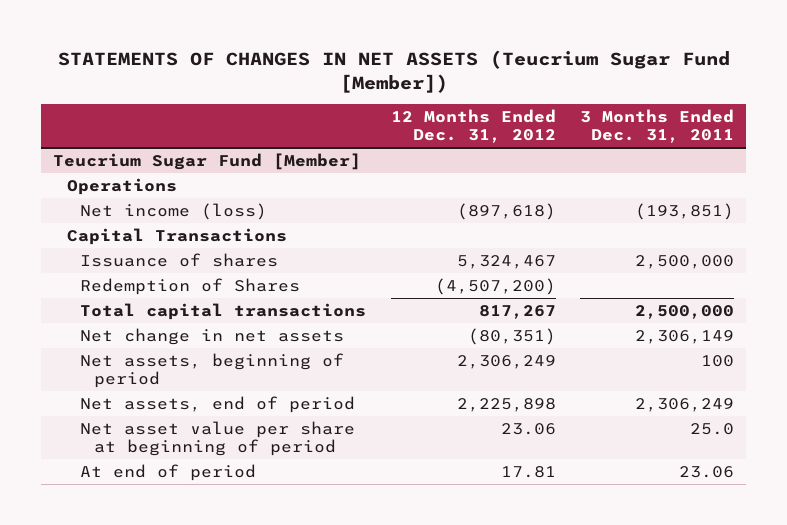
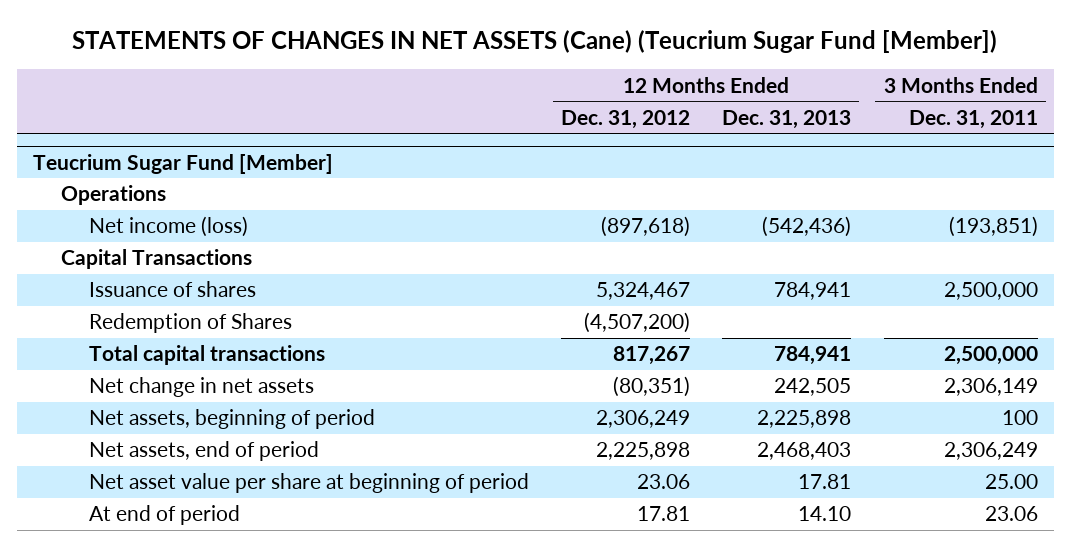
- STATEMENTS OF CHANGES IN NET ASSETS (Teucrium Sugar Fund [Member])
+ STATEMENTS OF CHANGES IN NET ASSETS (Cane) (Teucrium Sugar Fund [Member])
- | 12 Months Ended Dec. 31, 2012 | 3 Months Ended Dec. 31, 2011
+ | 12 Months Ended Dec. 31, 2012 | 12 Months Ended Dec. 31, 2013 | 3 Months Ended Dec. 31, 2011
@ Teucrium Sugar Fund [Member]
- Net asset value per share at beginning of period | 23.06 | 25.0
+ Net asset value per share at beginning of period | 23.06 | 17.81 | 25.00

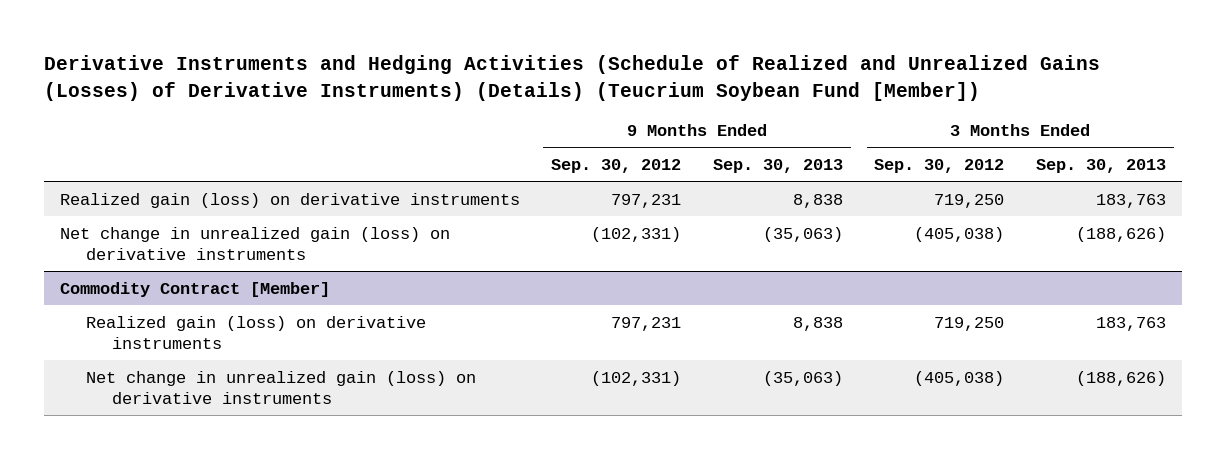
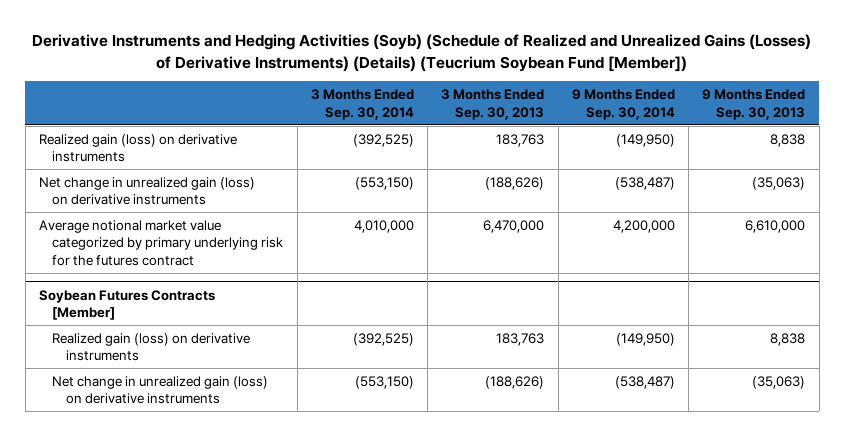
- Derivative Instruments and Hedging Activities (Schedule of Realized and Unrealized Gains (Losses) of Derivative Instruments) (Details) (Teucrium Soybean Fund [Member])
+ Derivative Instruments and Hedging Activities (Soyb) (Schedule of Realized and Unrealized Gains (Losses) of Derivative Instruments) (Details) (Teucrium Soybean Fund [Member])
- | 9 Months Ended Sep. 30, 2012 | 9 Months Ended Sep. 30, 2013 | 3 Months Ended Sep. 30, 2012 | 3 Months Ended Sep. 30, 2013
+ | 3 Months Ended Sep. 30, 2014 | 3 Months Ended Sep. 30, 2013 | 9 Months Ended Sep. 30, 2014 | 9 Months Ended Sep. 30, 2013
- Commodity Contract [Member]
+ Average notional market value categorized by primary underlying risk for the futures contract | 4,010,000 | 6,470,000 | 4,200,000 | 6,610,000
+ Soybean Futures Contracts [Member]

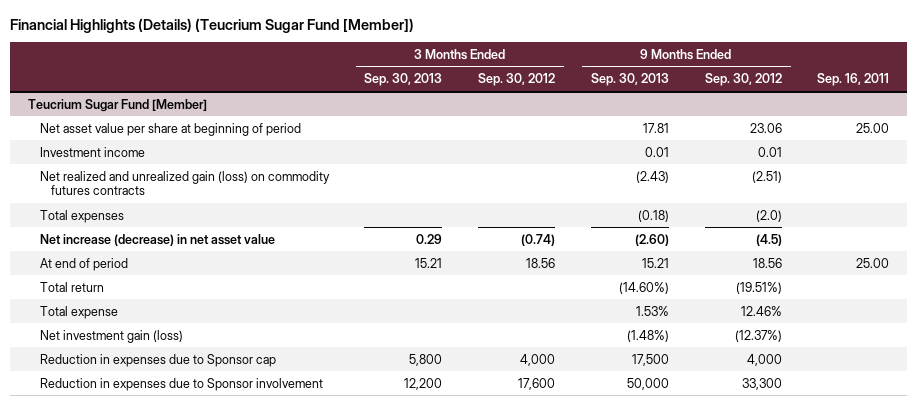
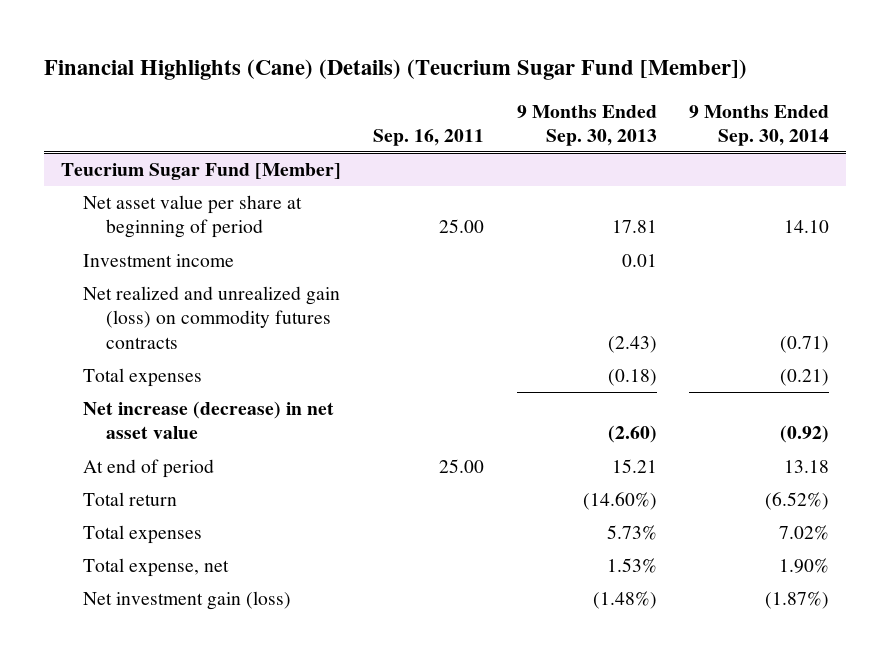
- Financial Highlights (Details) (Teucrium Sugar Fund [Member])
+ Financial Highlights (Cane) (Details) (Teucrium Sugar Fund [Member])
- | 3 Months Ended Sep. 30, 2013 | 3 Months Ended Sep. 30, 2012 | 9 Months Ended Sep. 30, 2013 | 9 Months Ended Sep. 30, 2012 | Sep. 16, 2011
+ | Sep. 16, 2011 | 9 Months Ended Sep. 30, 2013 | 9 Months Ended Sep. 30, 2014
@ Teucrium Sugar Fund [Member]
- Total expense | | | 1.53% | 12.46% |
+ Total expenses | | 5.73% | 7.02%
+ Total expense, net | | 1.53% | 1.90%
- Reduction in expenses due to Sponsor cap | 5,800 | 4,000 | 17,500 | 4,000 |
- Reduction in expenses due to Sponsor involvement | 12,200 | 17,600 | 50,000 | 33,300 |

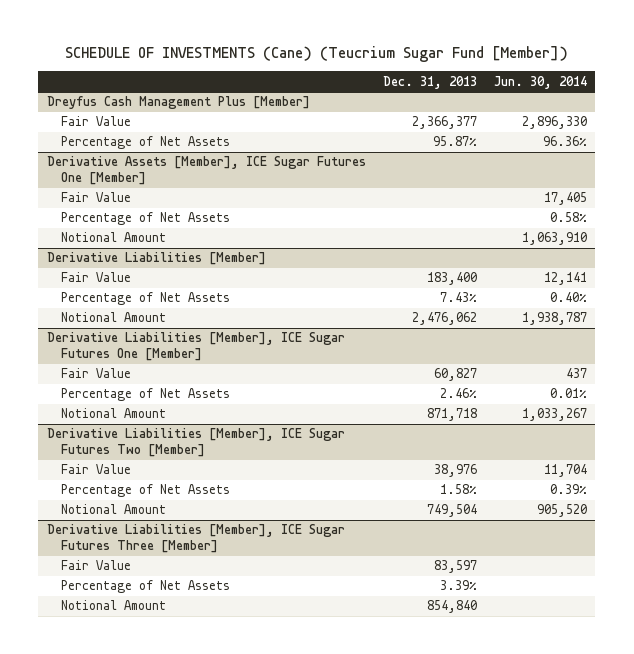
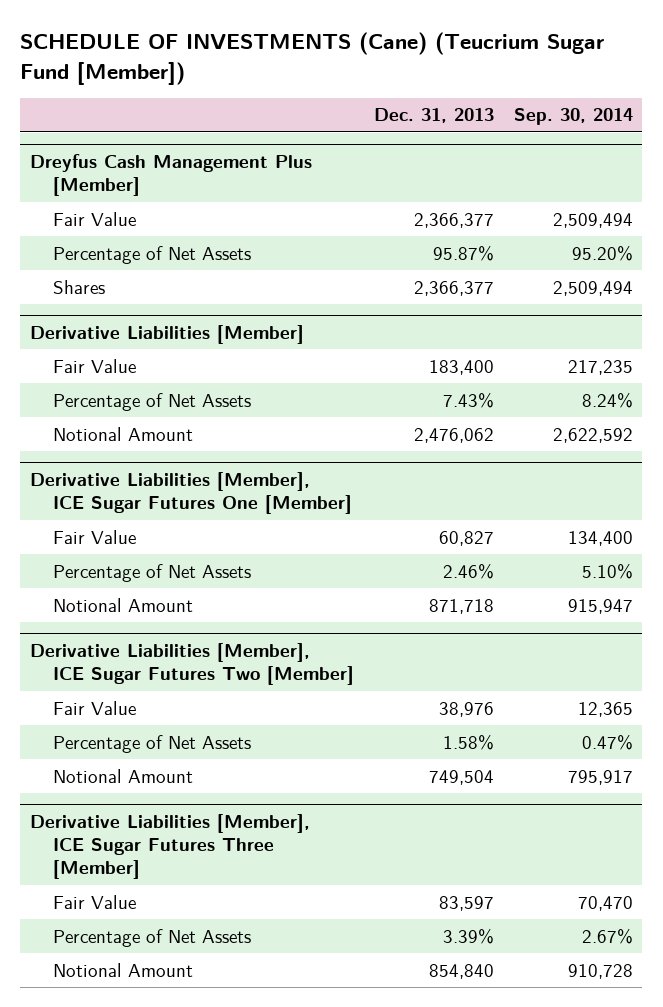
- | Dec. 31, 2013 | Jun. 30, 2014
+ | Dec. 31, 2013 | Sep. 30, 2014
- Derivative Assets [Member], ICE Sugar Futures One [Member]
- Fair Value | | 17,405
- Percentage of Net Assets | | 0.58%
- Notional Amount | | 1,063,910
@ Dreyfus Cash Management Plus [Member]
+ Shares | 2,366,377 | 2,509,494

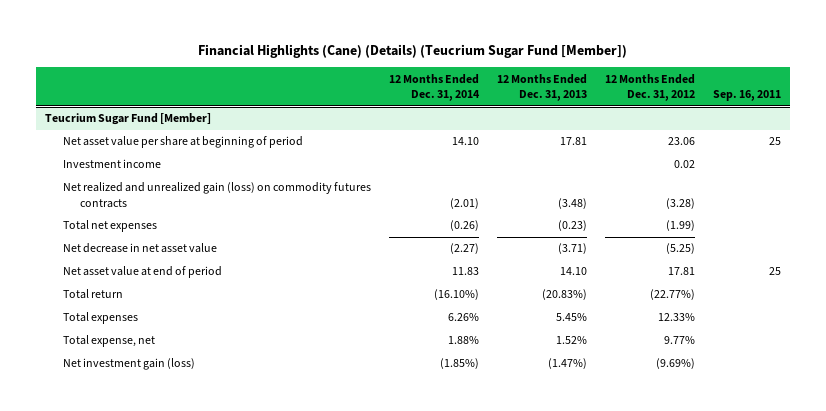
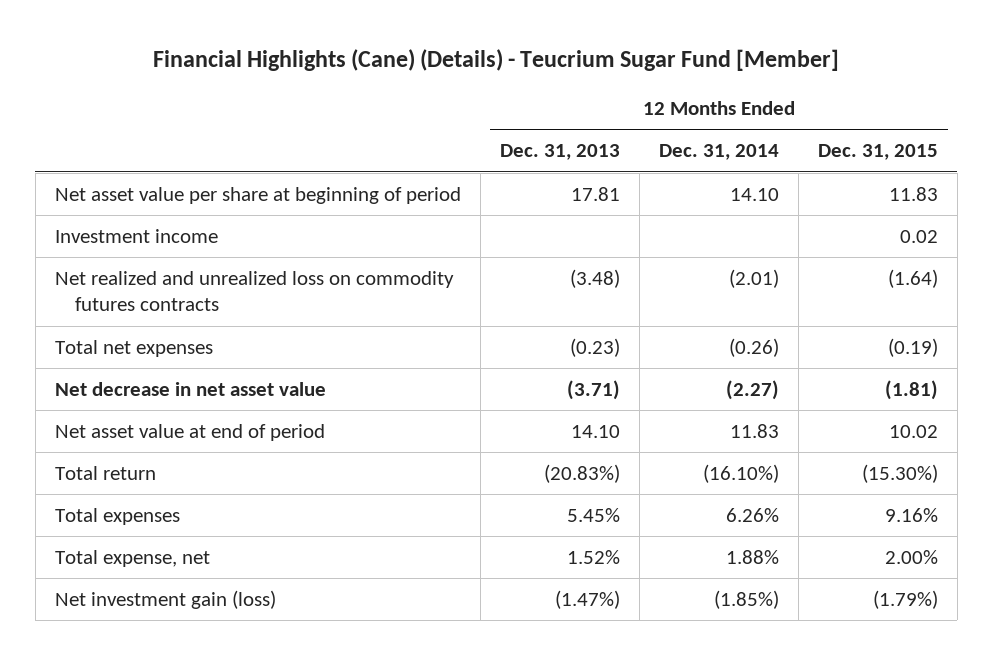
- Financial Highlights (Cane) (Details) (Teucrium Sugar Fund [Member])
+ Financial Highlights (Cane) (Details) - Teucrium Sugar Fund [Member]
- | 12 Months Ended Dec. 31, 2014 | 12 Months Ended Dec. 31, 2013 | 12 Months Ended Dec. 31, 2012 | Sep. 16, 2011
+ | 12 Months Ended Dec. 31, 2013 | 12 Months Ended Dec. 31, 2014 | 12 Months Ended Dec. 31, 2015
- Teucrium Sugar Fund [Member]
- Net realized and unrealized gain (loss) on commodity futures contracts | (2.01) | (3.48) | (3.28) |
+ Net realized and unrealized loss on commodity futures contracts | (3.48) | (2.01) | (1.64)

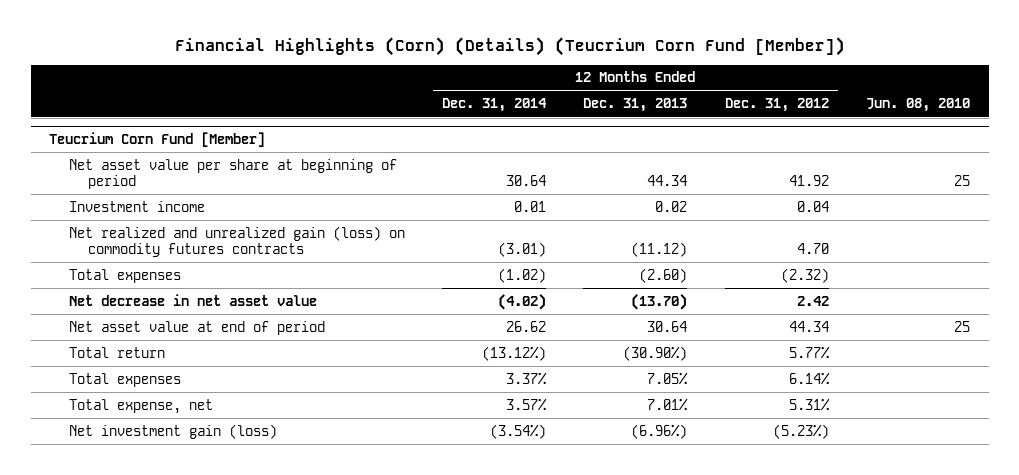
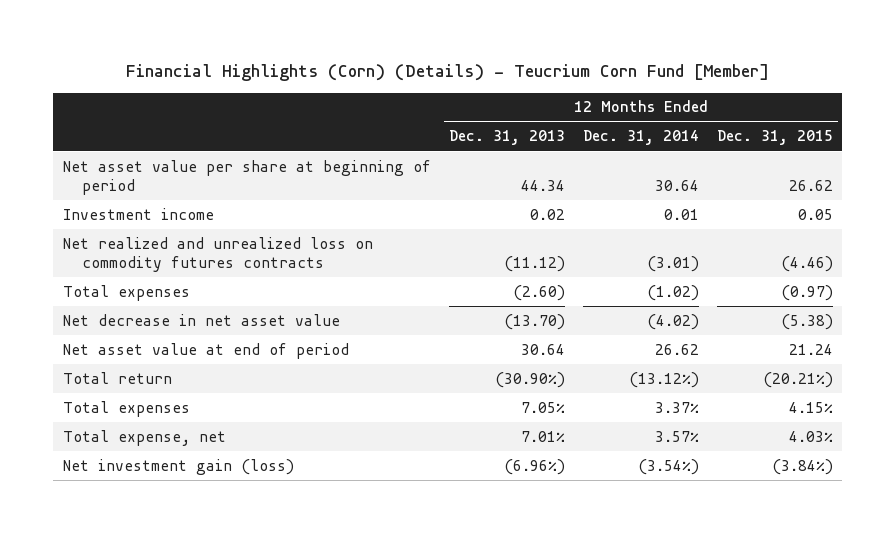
- Financial Highlights (Corn) (Details) (Teucrium Corn Fund [Member])
+ Financial Highlights (Corn) (Details) - Teucrium Corn Fund [Member]
- | 12 Months Ended Dec. 31, 2014 | 12 Months Ended Dec. 31, 2013 | 12 Months Ended Dec. 31, 2012 | Jun. 08, 2010
+ | 12 Months Ended Dec. 31, 2013 | 12 Months Ended Dec. 31, 2014 | 12 Months Ended Dec. 31, 2015
- Teucrium Corn Fund [Member]
- Net realized and unrealized gain (loss) on commodity futures contracts | (3.01) | (11.12) | 4.70 |
+ Net realized and unrealized loss on commodity futures contracts | (11.12) | (3.01) | (4.46)

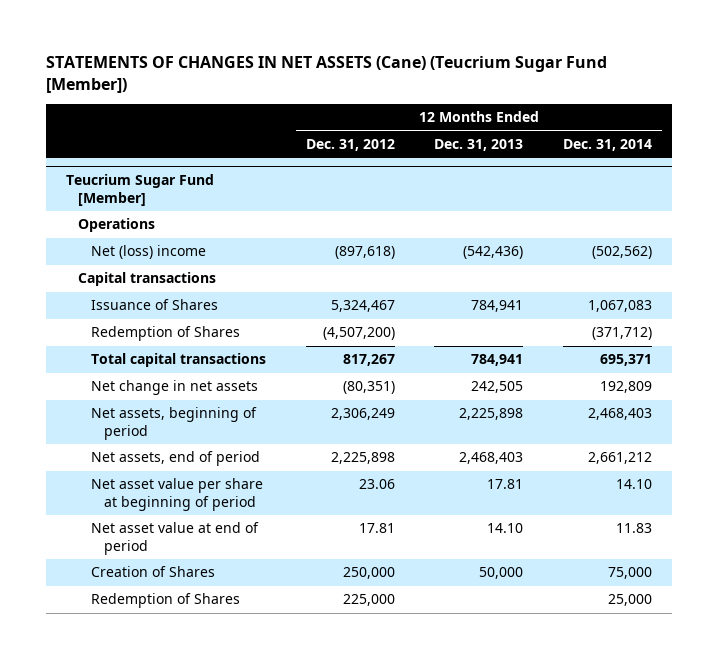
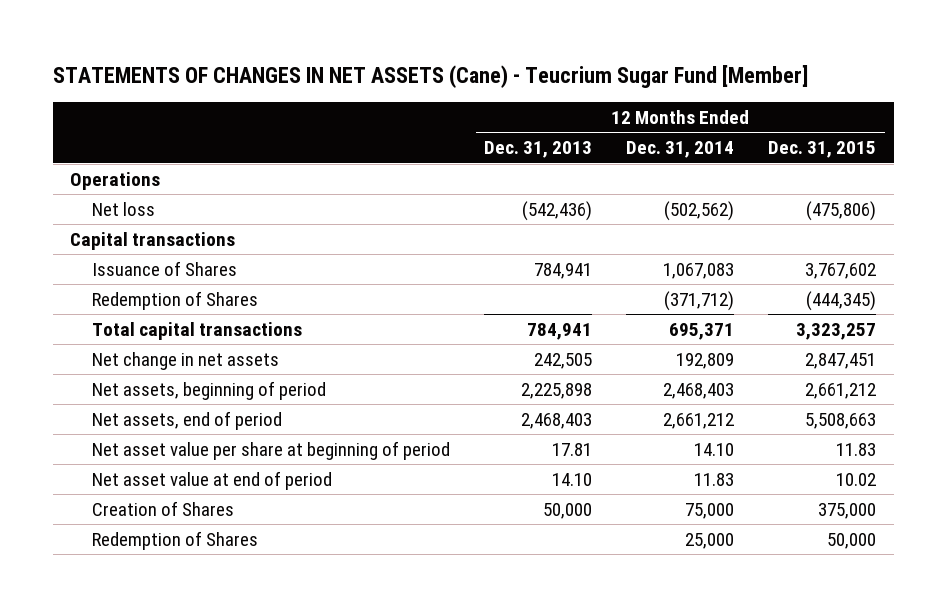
- STATEMENTS OF CHANGES IN NET ASSETS (Cane) (Teucrium Sugar Fund [Member])
+ STATEMENTS OF CHANGES IN NET ASSETS (Cane) - Teucrium Sugar Fund [Member]
- | 12 Months Ended Dec. 31, 2012 | 12 Months Ended Dec. 31, 2013 | 12 Months Ended Dec. 31, 2014
+ | 12 Months Ended Dec. 31, 2013 | 12 Months Ended Dec. 31, 2014 | 12 Months Ended Dec. 31, 2015
- Teucrium Sugar Fund [Member]
- Net (loss) income | (897,618) | (542,436) | (502,562)
+ Net loss | (542,436) | (502,562) | (475,806)

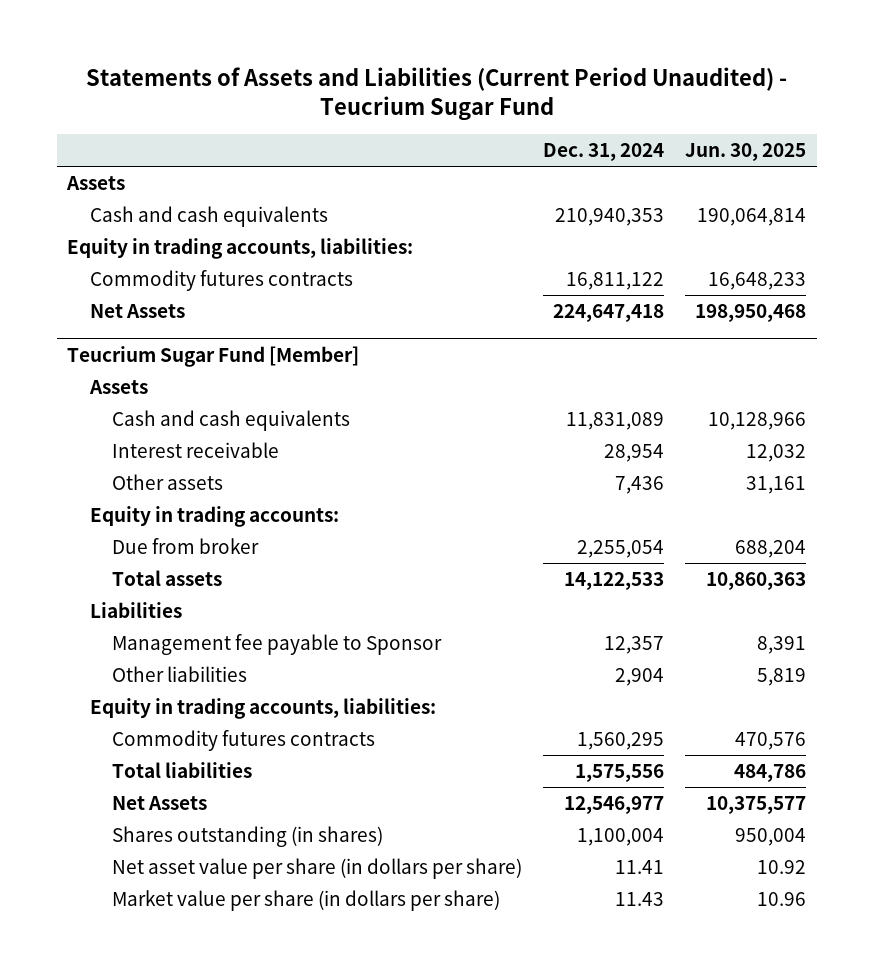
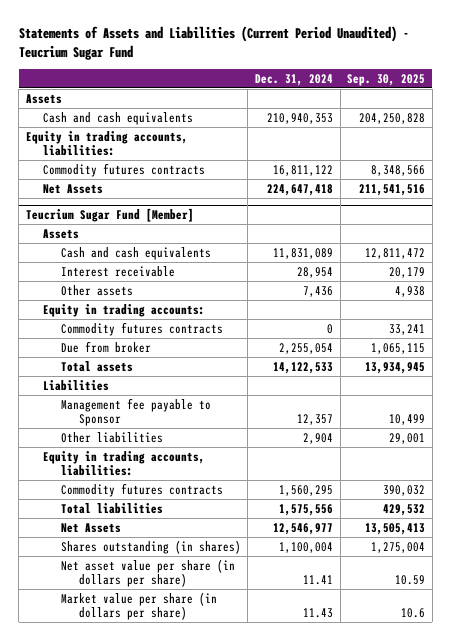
- | Dec. 31, 2024 | Jun. 30, 2025
+ | Dec. 31, 2024 | Sep. 30, 2025
@ Teucrium Sugar Fund [Member]
+ Commodity futures contracts | 0 | 33,241

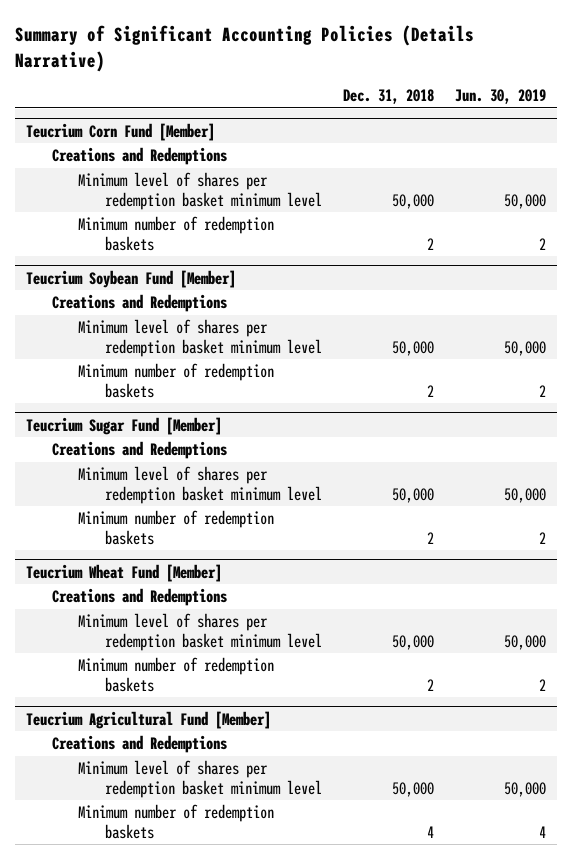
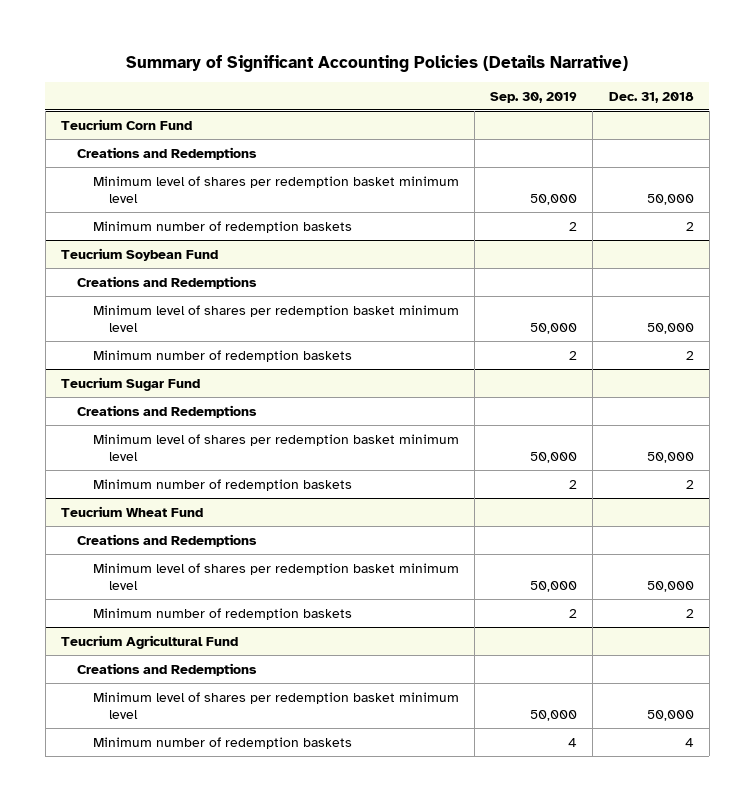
- | Dec. 31, 2018 | Jun. 30, 2019
+ | Sep. 30, 2019 | Dec. 31, 2018
- Teucrium Corn Fund [Member]
+ Teucrium Corn Fund
- Teucrium Soybean Fund [Member]
+ Teucrium Soybean Fund
- Teucrium Sugar Fund [Member]
+ Teucrium Sugar Fund
- Teucrium Wheat Fund [Member]
+ Teucrium Wheat Fund
- Teucrium Agricultural Fund [Member]
+ Teucrium Agricultural Fund

